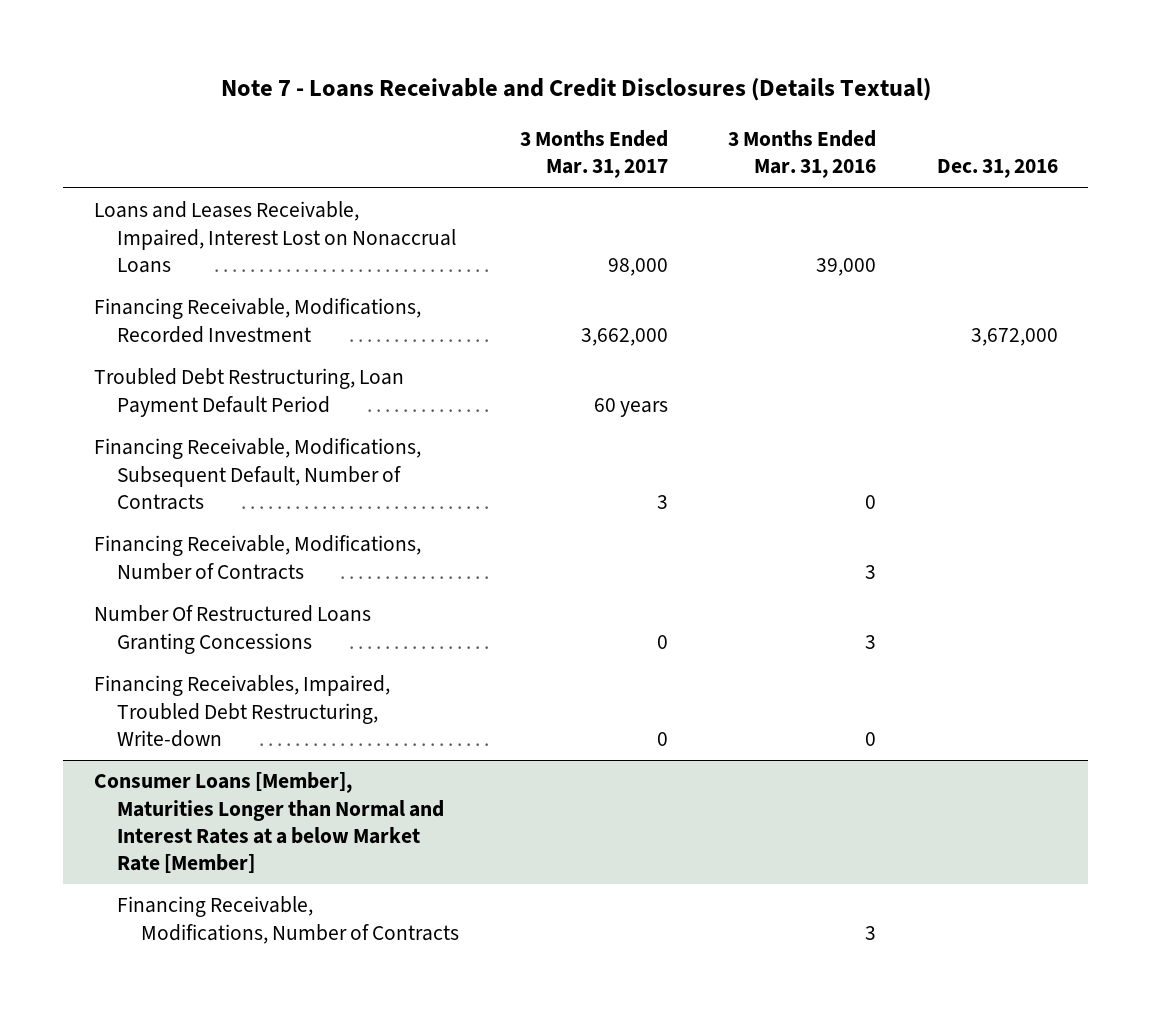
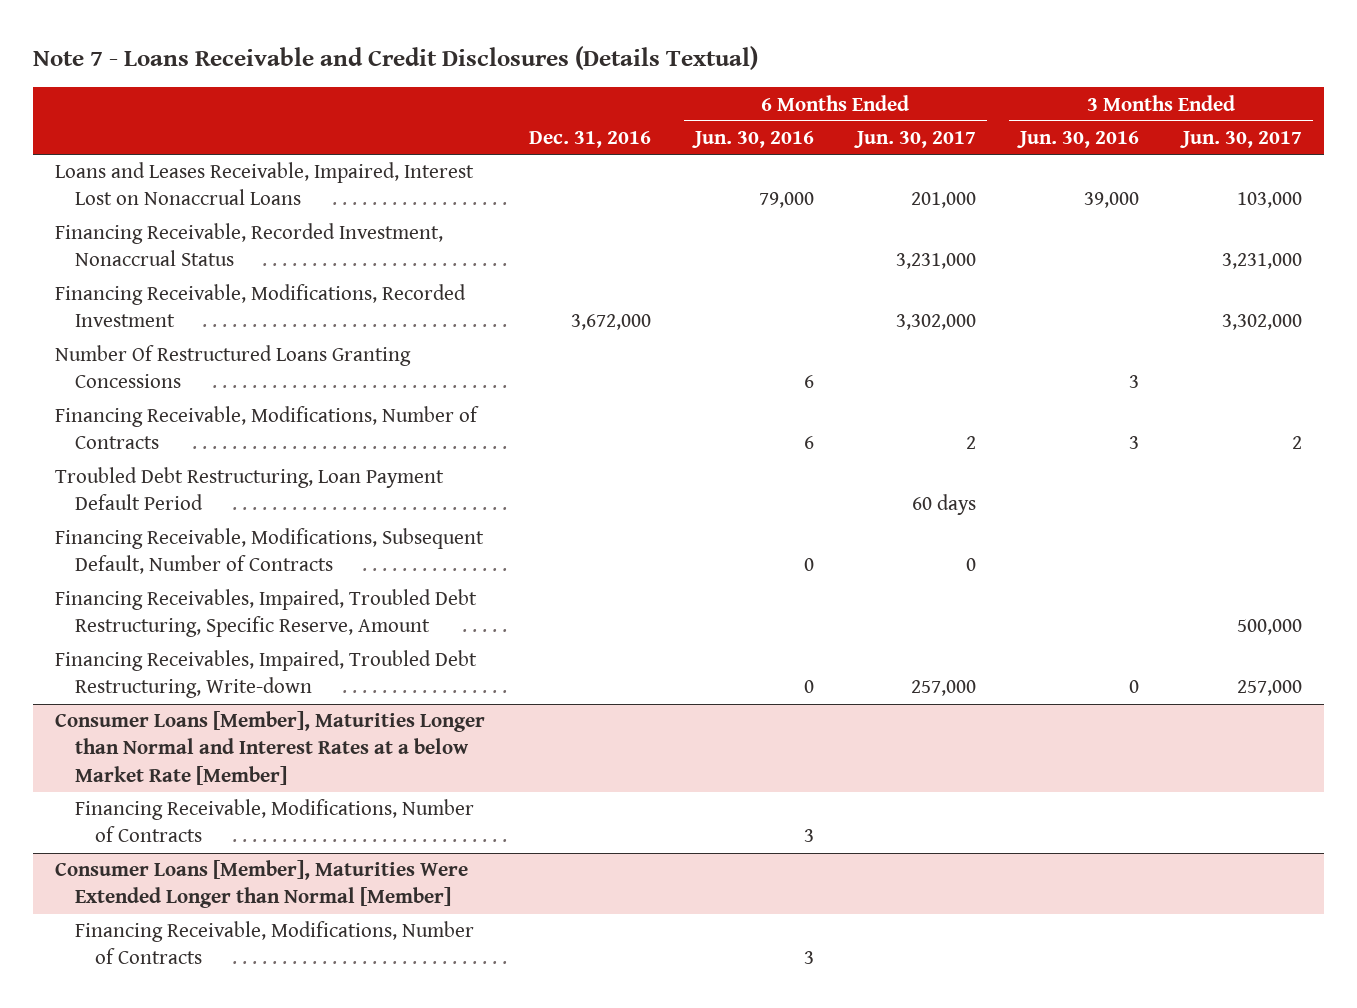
- | 3 Months Ended Mar. 31, 2017 | 3 Months Ended Mar. 31, 2016 | Dec. 31, 2016
+ | Dec. 31, 2016 | 6 Months Ended Jun. 30, 2016 | 6 Months Ended Jun. 30, 2017 | 3 Months Ended Jun. 30, 2016 | 3 Months Ended Jun. 30, 2017
+ Financing Receivable, Recorded Investment, Nonaccrual Status | | | 3,231,000 | | 3,231,000
moved up: Number Of Restructured Loans Granting Concessions | | 6 | | 3 |
moved up: Financing Receivable, Modifications, Number of Contracts | | 6 | 2 | 3 | 2
+ Financing Receivables, Impaired, Troubled Debt Restructuring, Specific Reserve, Amount | | | | | 500,000
+ Consumer Loans [Member], Maturities Were Extended Longer than Normal [Member]
+ Financing Receivable, Modifications, Number of Contracts | | 3 | | |

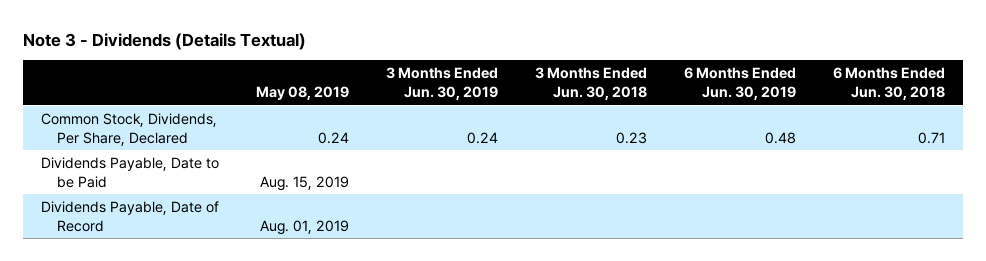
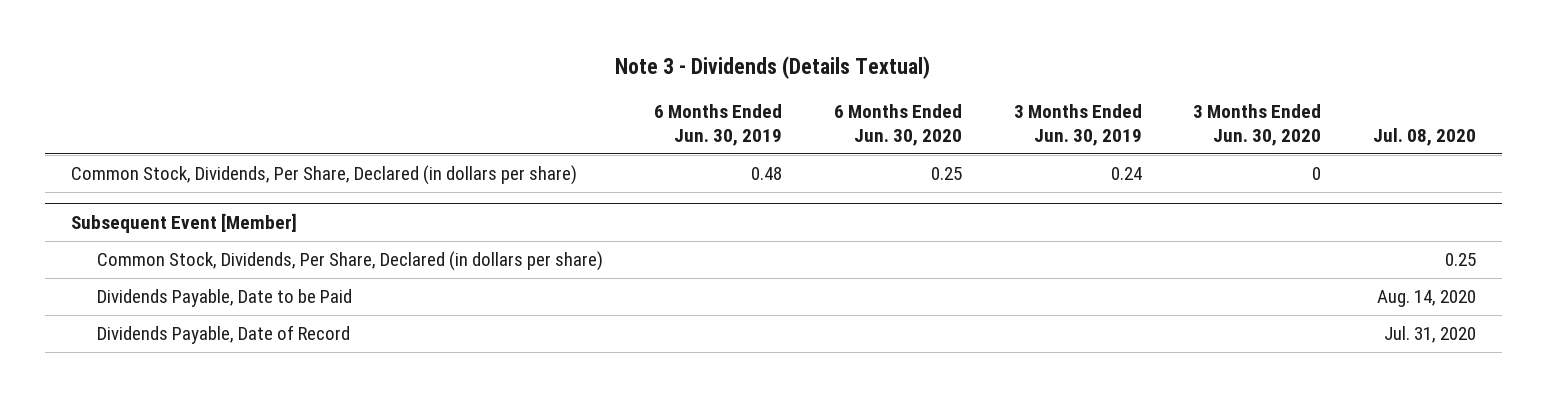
- | May 08, 2019 | 3 Months Ended Jun. 30, 2019 | 3 Months Ended Jun. 30, 2018 | 6 Months Ended Jun. 30, 2019 | 6 Months Ended Jun. 30, 2018
+ | 6 Months Ended Jun. 30, 2019 | 6 Months Ended Jun. 30, 2020 | 3 Months Ended Jun. 30, 2019 | 3 Months Ended Jun. 30, 2020 | Jul. 08, 2020
- Common Stock, Dividends, Per Share, Declared | 0.24 | 0.24 | 0.23 | 0.48 | 0.71
- Dividends Payable, Date to be Paid | Aug. 15, 2019 | | | |
- Dividends Payable, Date of Record | Aug. 01, 2019 | | | |
+ Common Stock, Dividends, Per Share, Declared (in dollars per share) | 0.48 | 0.25 | 0.24 | 0 |
+ Subsequent Event [Member]
+ Common Stock, Dividends, Per Share, Declared (in dollars per share) | | | | | 0.25
+ Dividends Payable, Date to be Paid | | | | | Aug. 14, 2020
+ Dividends Payable, Date of Record | | | | | Jul. 31, 2020

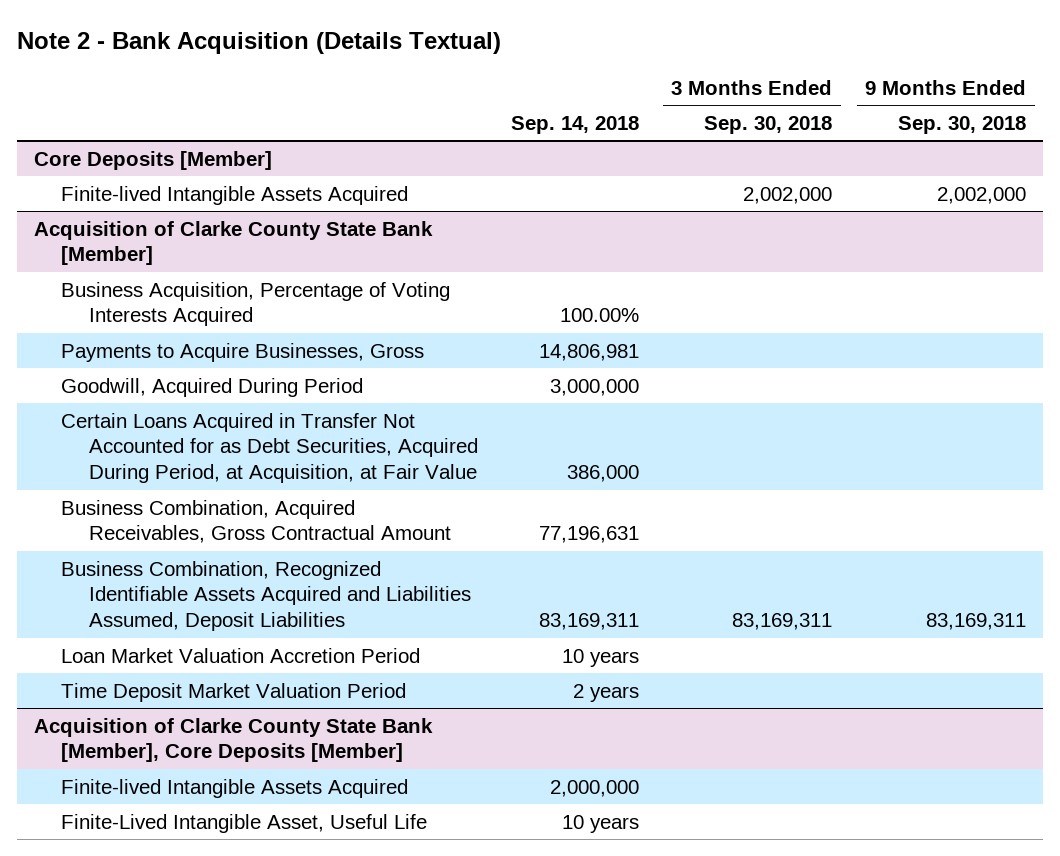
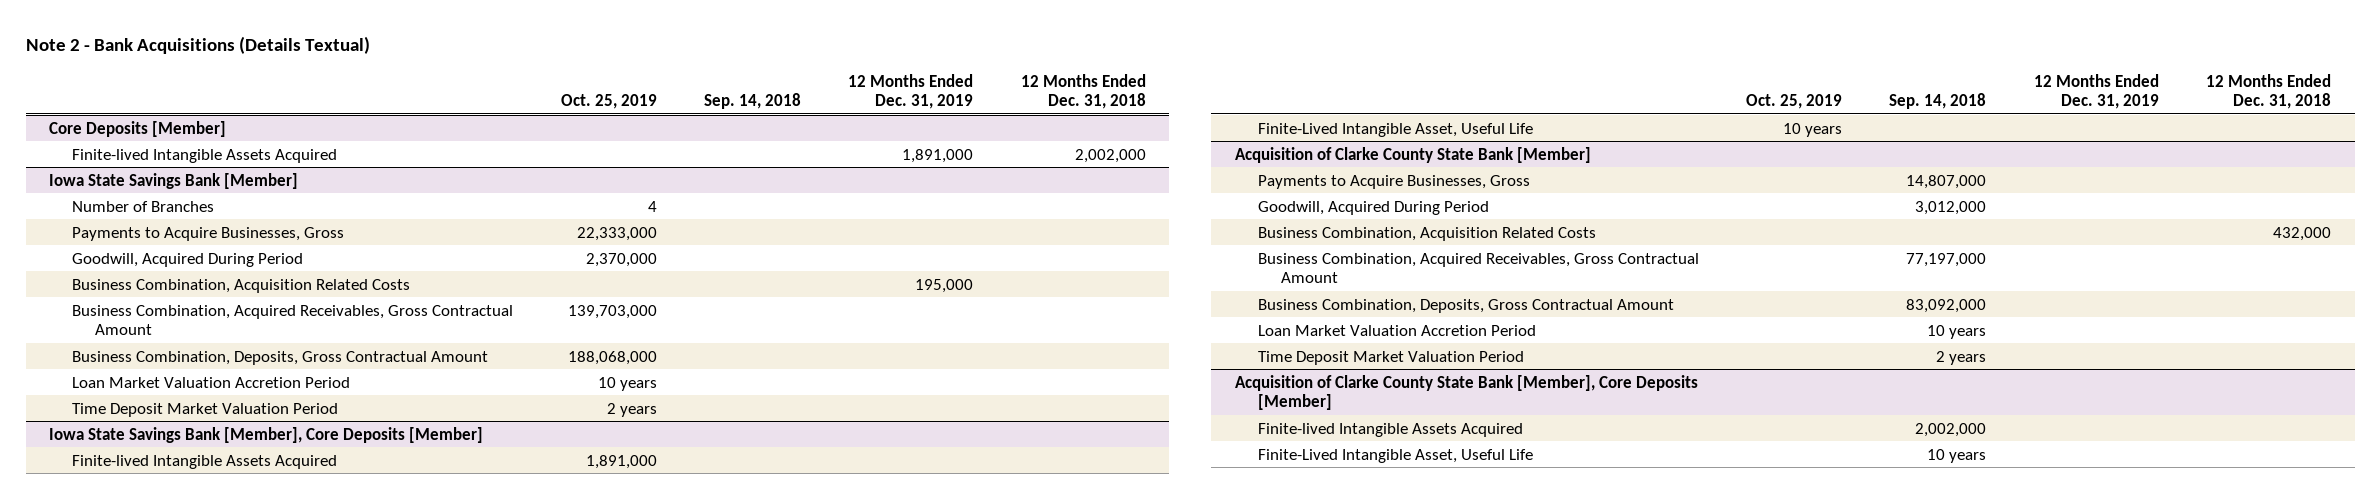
- Note 2 - Bank Acquisition (Details Textual)
+ Note 2 - Bank Acquisitions (Details Textual)
- | Sep. 14, 2018 | 3 Months Ended Sep. 30, 2018 | 9 Months Ended Sep. 30, 2018
+ | Oct. 25, 2019 | Sep. 14, 2018 | 12 Months Ended Dec. 31, 2019 | 12 Months Ended Dec. 31, 2018
+ Iowa State Savings Bank [Member]
+ Number of Branches | 4 | | |
+ Payments to Acquire Businesses, Gross | 22,333,000 | | |
+ Goodwill, Acquired During Period | 2,370,000 | | |
+ Business Combination, Acquisition Related Costs | | | 195,000 |
+ Business Combination, Acquired Receivables, Gross Contractual Amount | 139,703,000 | | |
+ Business Combination, Deposits, Gross Contractual Amount | 188,068,000 | | |
+ Loan Market Valuation Accretion Period | 10 years | | |
+ Time Deposit Market Valuation Period | 2 years | | |
+ Iowa State Savings Bank [Member], Core Deposits [Member]
+ Finite-lived Intangible Assets Acquired | 1,891,000 | | |
+ Finite-Lived Intangible Asset, Useful Life | 10 years | | |
@ Acquisition of Clarke County State Bank [Member]
- Business Acquisition, Percentage of Voting Interests Acquired | 100.00% | |
- Payments to Acquire Businesses, Gross | 14,806,981 | |
- Goodwill, Acquired During Period | 3,000,000 | |
- Certain Loans Acquired in Transfer Not Accounted for as Debt Securities, Acquired During Period, at Acquisition, at Fair Value | 386,000 | |
- Business Combination, Acquired Receivables, Gross Contractual Amount | 77,196,631 | |
- Business Combination, Recognized Identifiable Assets Acquired and Liabilities Assumed, Deposit Liabilities | 83,169,311 | 83,169,311 | 83,169,311
+ Payments to Acquire Businesses, Gross | | 14,807,000 | |
+ Goodwill, Acquired During Period | | 3,012,000 | |
+ Business Combination, Acquisition Related Costs | | | | 432,000
+ Business Combination, Acquired Receivables, Gross Contractual Amount | | 77,197,000 | |
+ Business Combination, Deposits, Gross Contractual Amount | | 83,092,000 | |
@ Acquisition of Clarke County State Bank [Member], Core Deposits [Member]
- Finite-lived Intangible Assets Acquired | 2,000,000 | |
+ Finite-lived Intangible Assets Acquired | | 2,002,000 | |

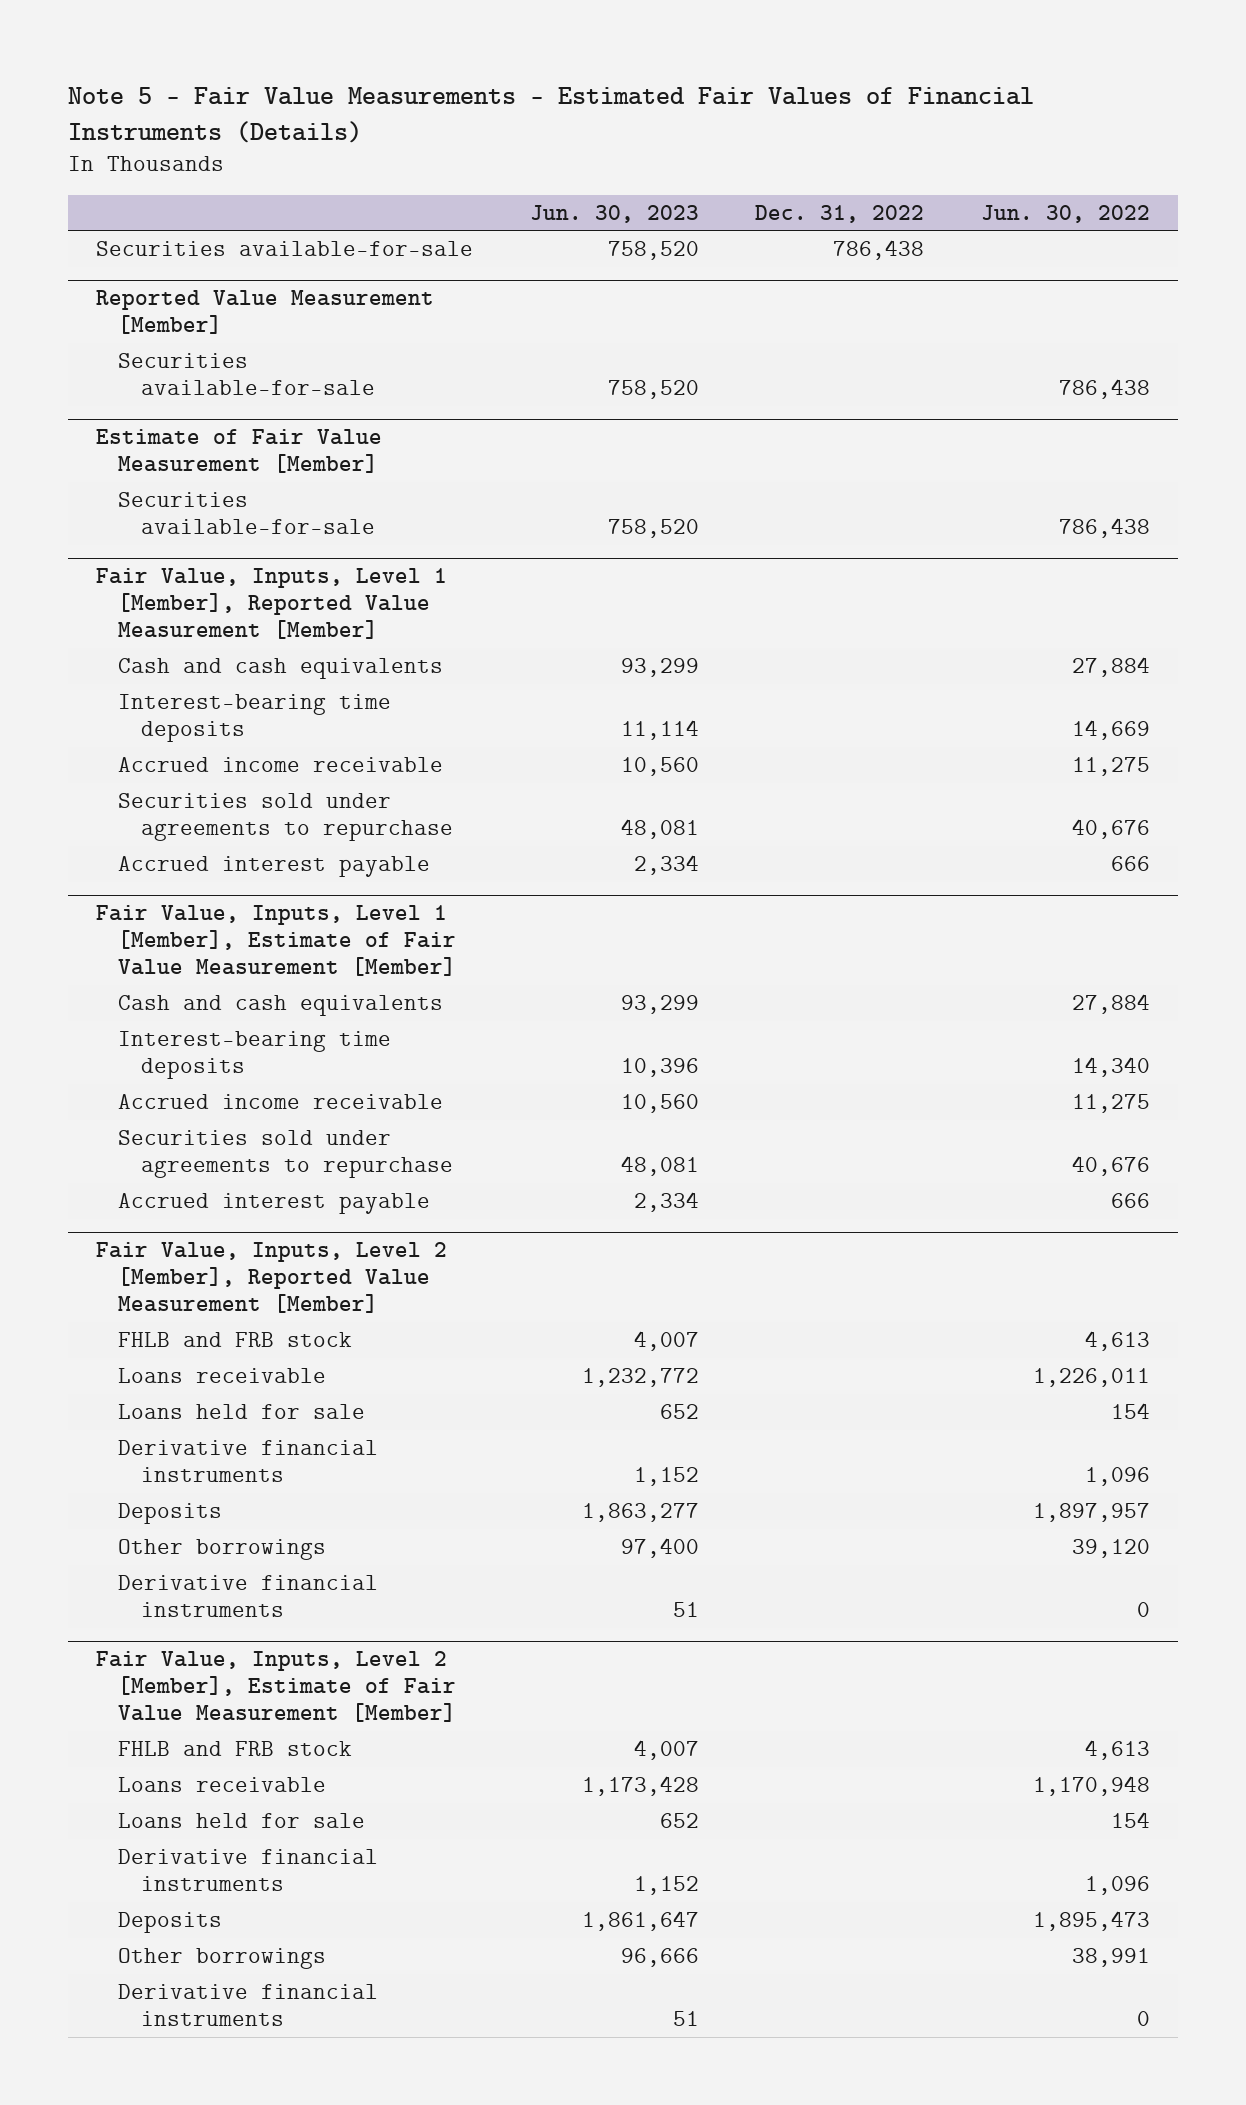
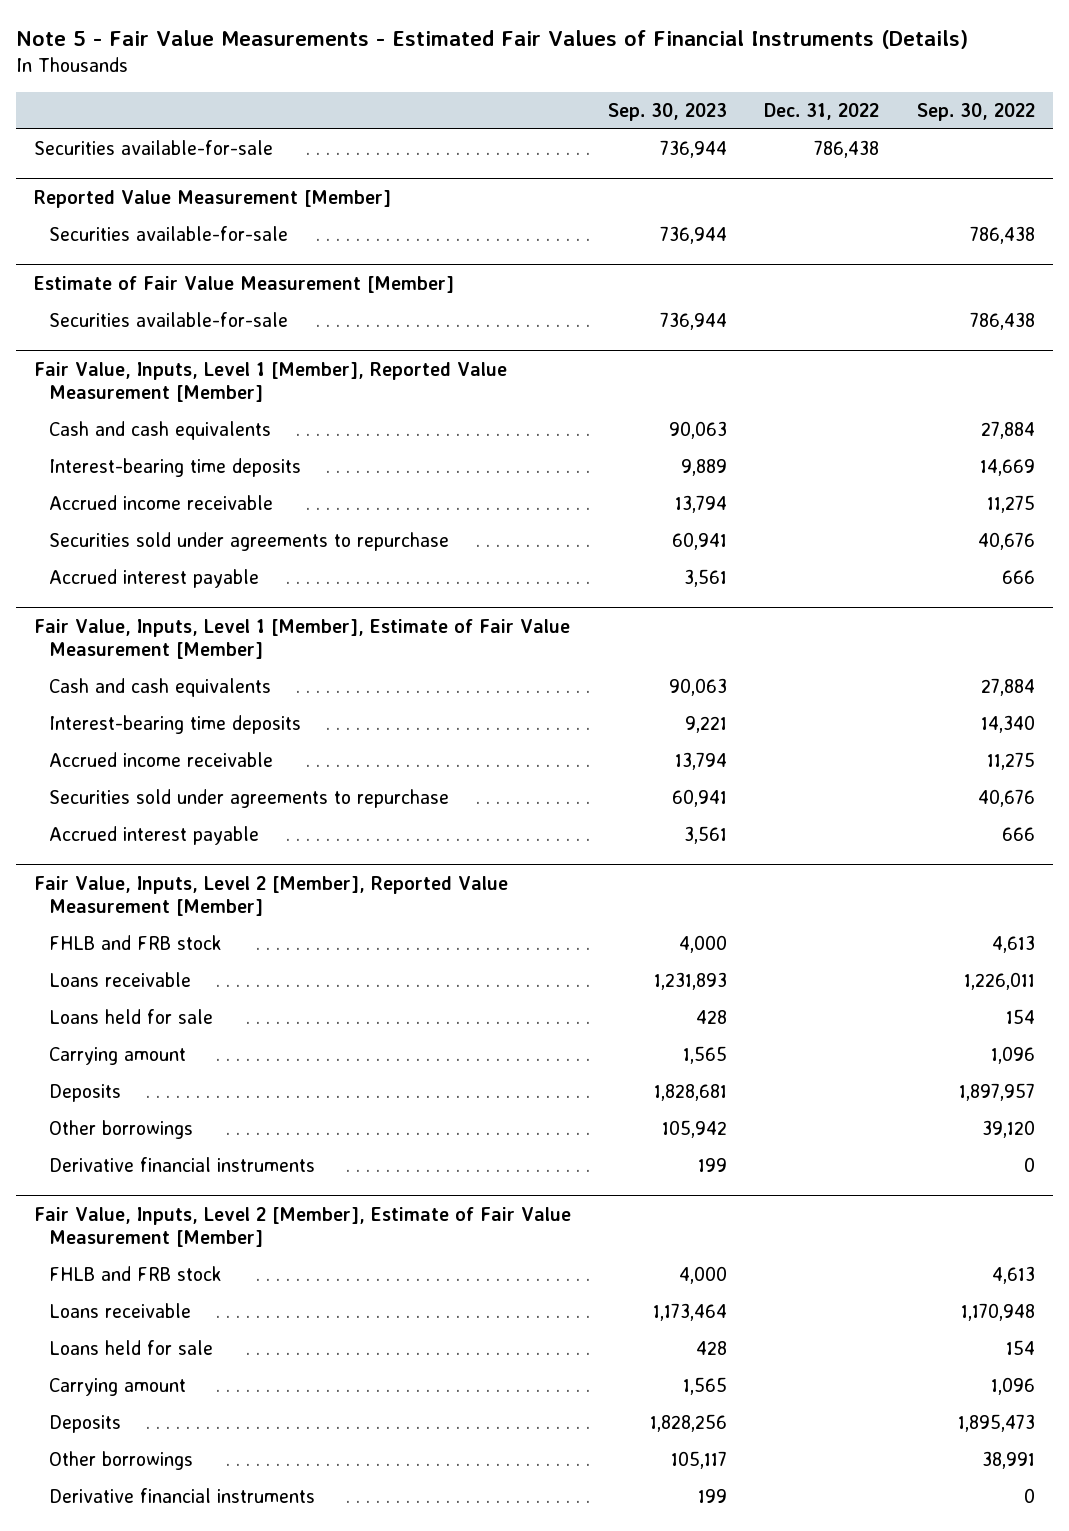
- | Jun. 30, 2023 | Dec. 31, 2022 | Jun. 30, 2022
+ | Sep. 30, 2023 | Dec. 31, 2022 | Sep. 30, 2022
@ Fair Value, Inputs, Level 2 [Member], Reported Value Measurement [Member]
- Derivative financial instruments | 1,152 | | 1,096
+ Carrying amount | 1,565 | | 1,096
@ Fair Value, Inputs, Level 2 [Member], Estimate of Fair Value Measurement [Member]
- Derivative financial instruments | 1,152 | | 1,096
+ Carrying amount | 1,565 | | 1,096

